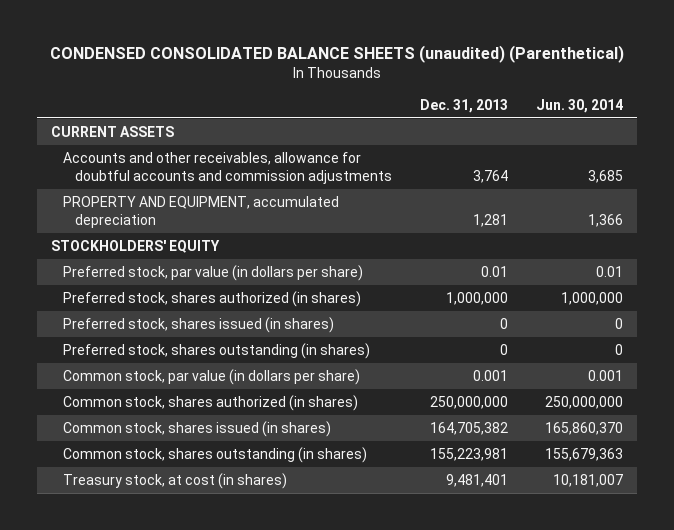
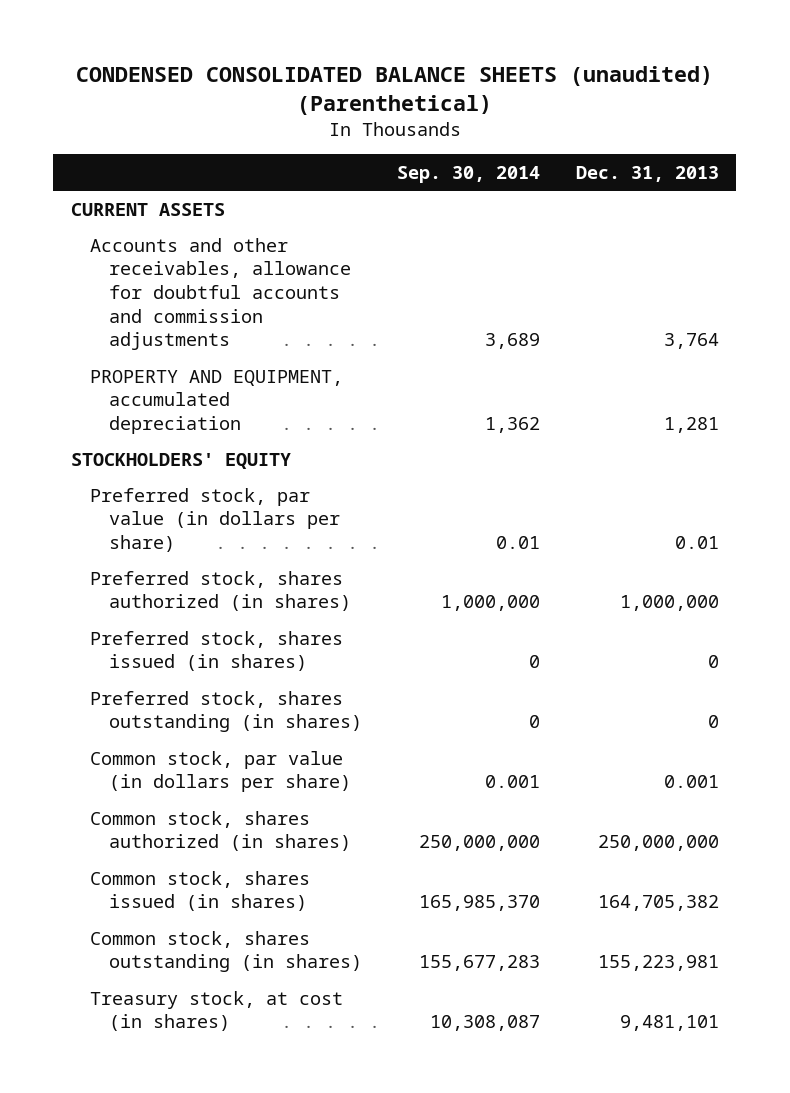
- | Dec. 31, 2013 | Jun. 30, 2014
+ | Sep. 30, 2014 | Dec. 31, 2013
- Treasury stock, at cost (in shares) | 9,481,401 | 10,181,007
+ Treasury stock, at cost (in shares) | 10,308,087 | 9,481,101

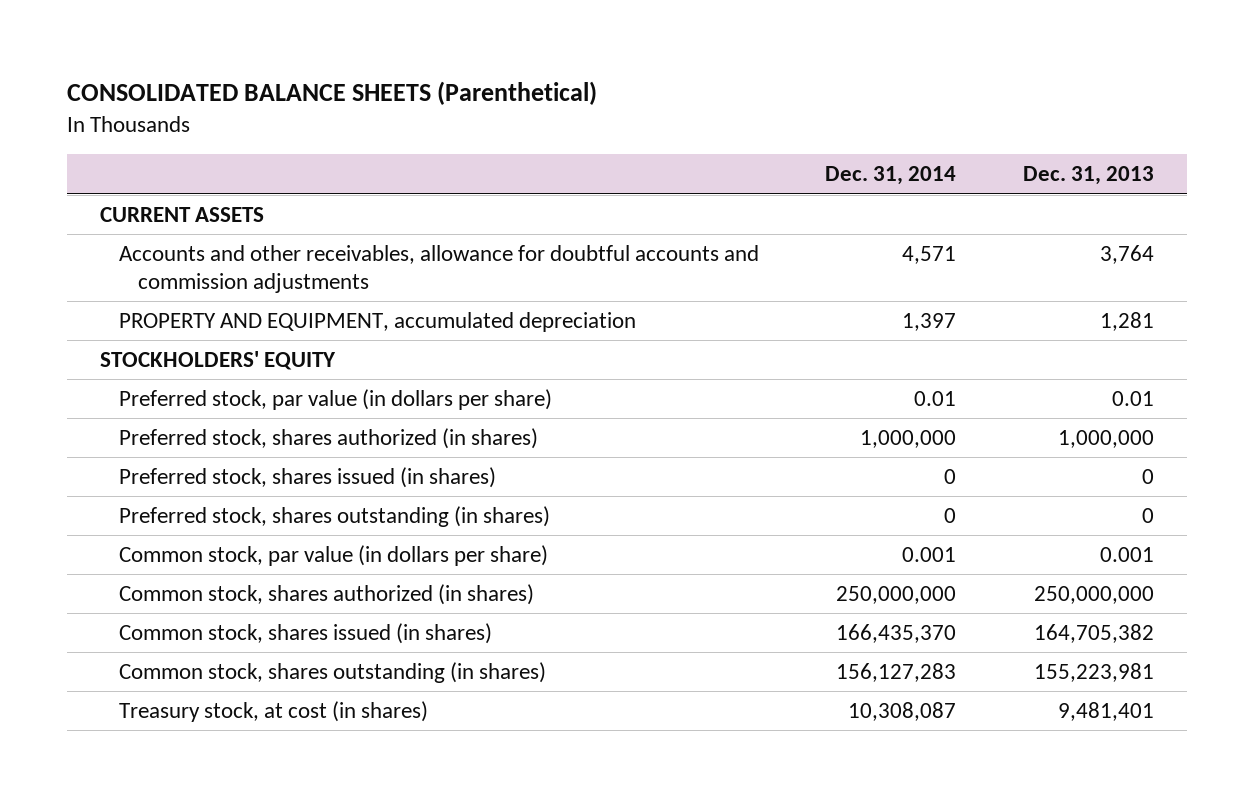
- CONDENSED CONSOLIDATED BALANCE SHEETS (unaudited) (Parenthetical)
+ CONSOLIDATED BALANCE SHEETS (Parenthetical)
- | Sep. 30, 2014 | Dec. 31, 2013
+ | Dec. 31, 2014 | Dec. 31, 2013
- Treasury stock, at cost (in shares) | 10,308,087 | 9,481,101
+ Treasury stock, at cost (in shares) | 10,308,087 | 9,481,401

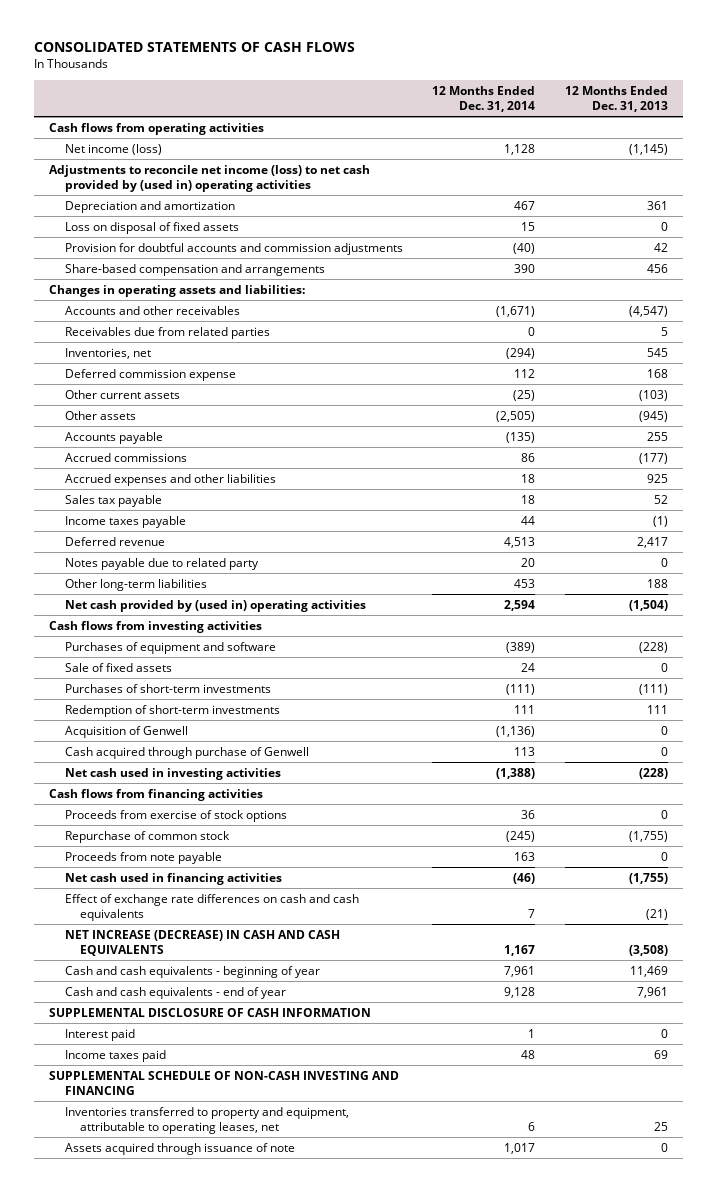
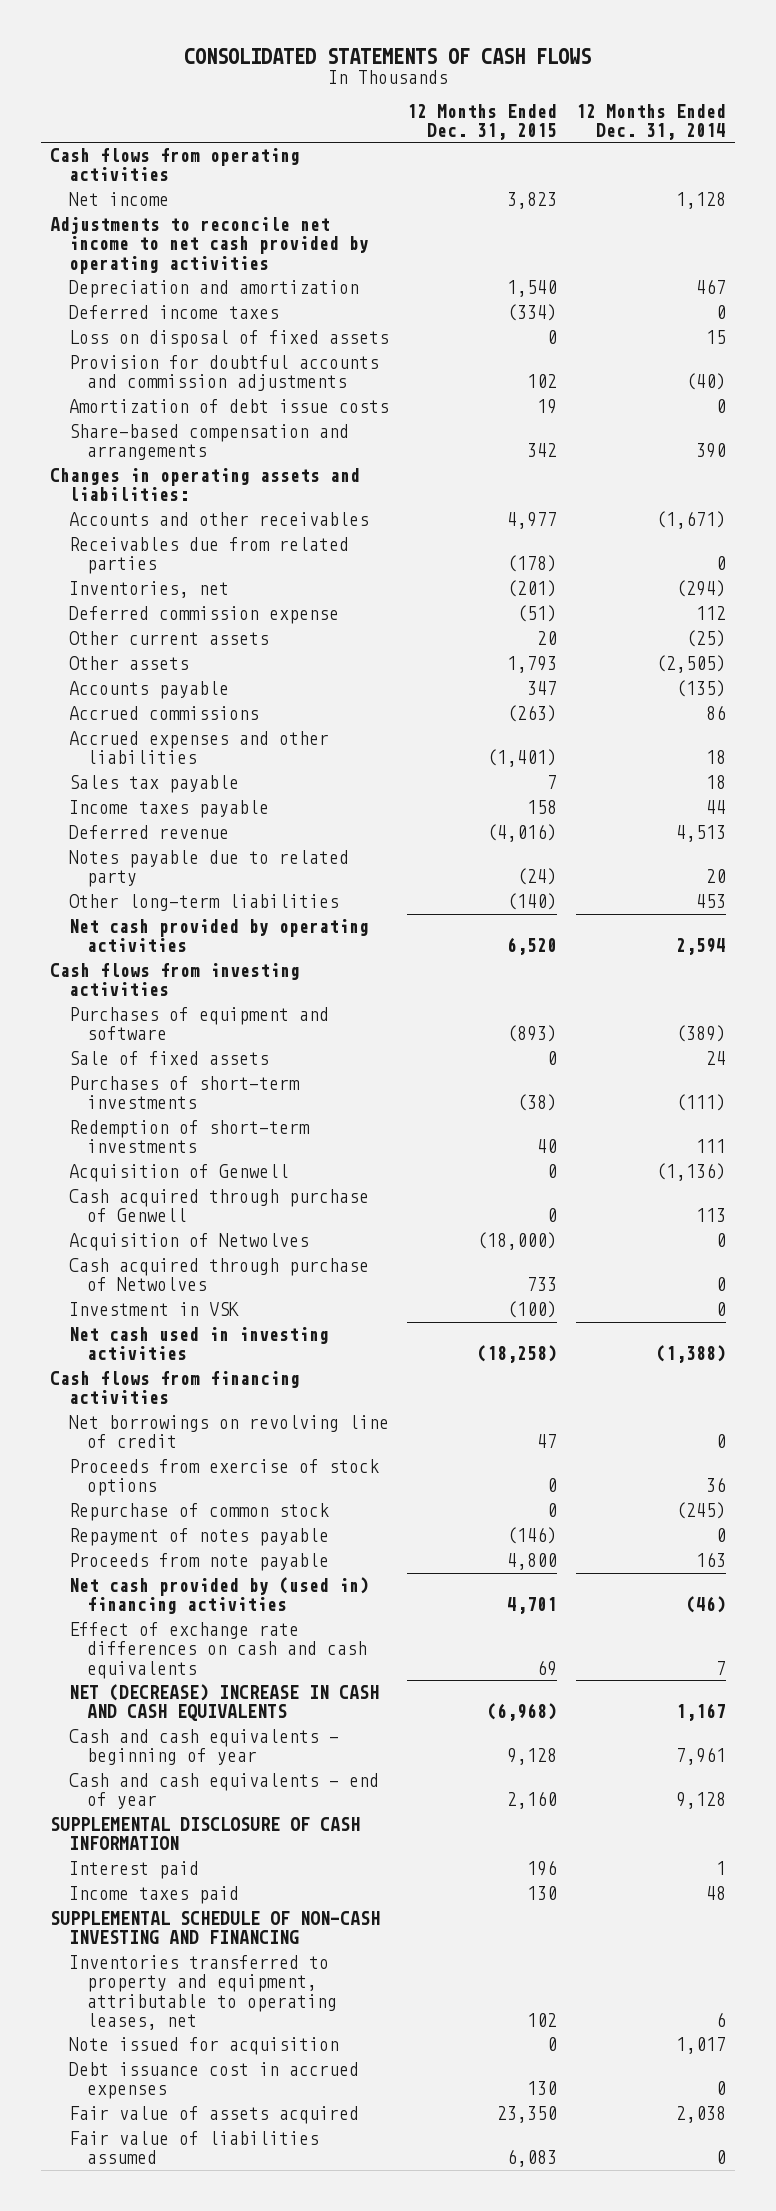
- | 12 Months Ended Dec. 31, 2014 | 12 Months Ended Dec. 31, 2013
+ | 12 Months Ended Dec. 31, 2015 | 12 Months Ended Dec. 31, 2014
- Net income (loss) | 1,128 | (1,145)
- Adjustments to reconcile net income (loss) to net cash provided by (used in) operating activities
+ Net income | 3,823 | 1,128
+ Adjustments to reconcile net income to net cash provided by operating activities
+ Deferred income taxes | (334) | 0
+ Amortization of debt issue costs | 19 | 0
- Net cash provided by (used in) operating activities | 2,594 | (1,504)
+ Net cash provided by operating activities | 6,520 | 2,594
+ Acquisition of Netwolves | (18,000) | 0
+ Cash acquired through purchase of Netwolves | 733 | 0
+ Investment in VSK | (100) | 0
+ Net borrowings on revolving line of credit | 47 | 0
+ Repayment of notes payable | (146) | 0
- Net cash used in financing activities | (46) | (1,755)
+ Net cash provided by (used in) financing activities | 4,701 | (46)
- NET INCREASE (DECREASE) IN CASH AND CASH EQUIVALENTS | 1,167 | (3,508)
+ NET (DECREASE) INCREASE IN CASH AND CASH EQUIVALENTS | (6,968) | 1,167
- Assets acquired through issuance of note | 1,017 | 0
+ Note issued for acquisition | 0 | 1,017
+ Debt issuance cost in accrued expenses | 130 | 0
+ Fair value of assets acquired | 23,350 | 2,038
+ Fair value of liabilities assumed | 6,083 | 0

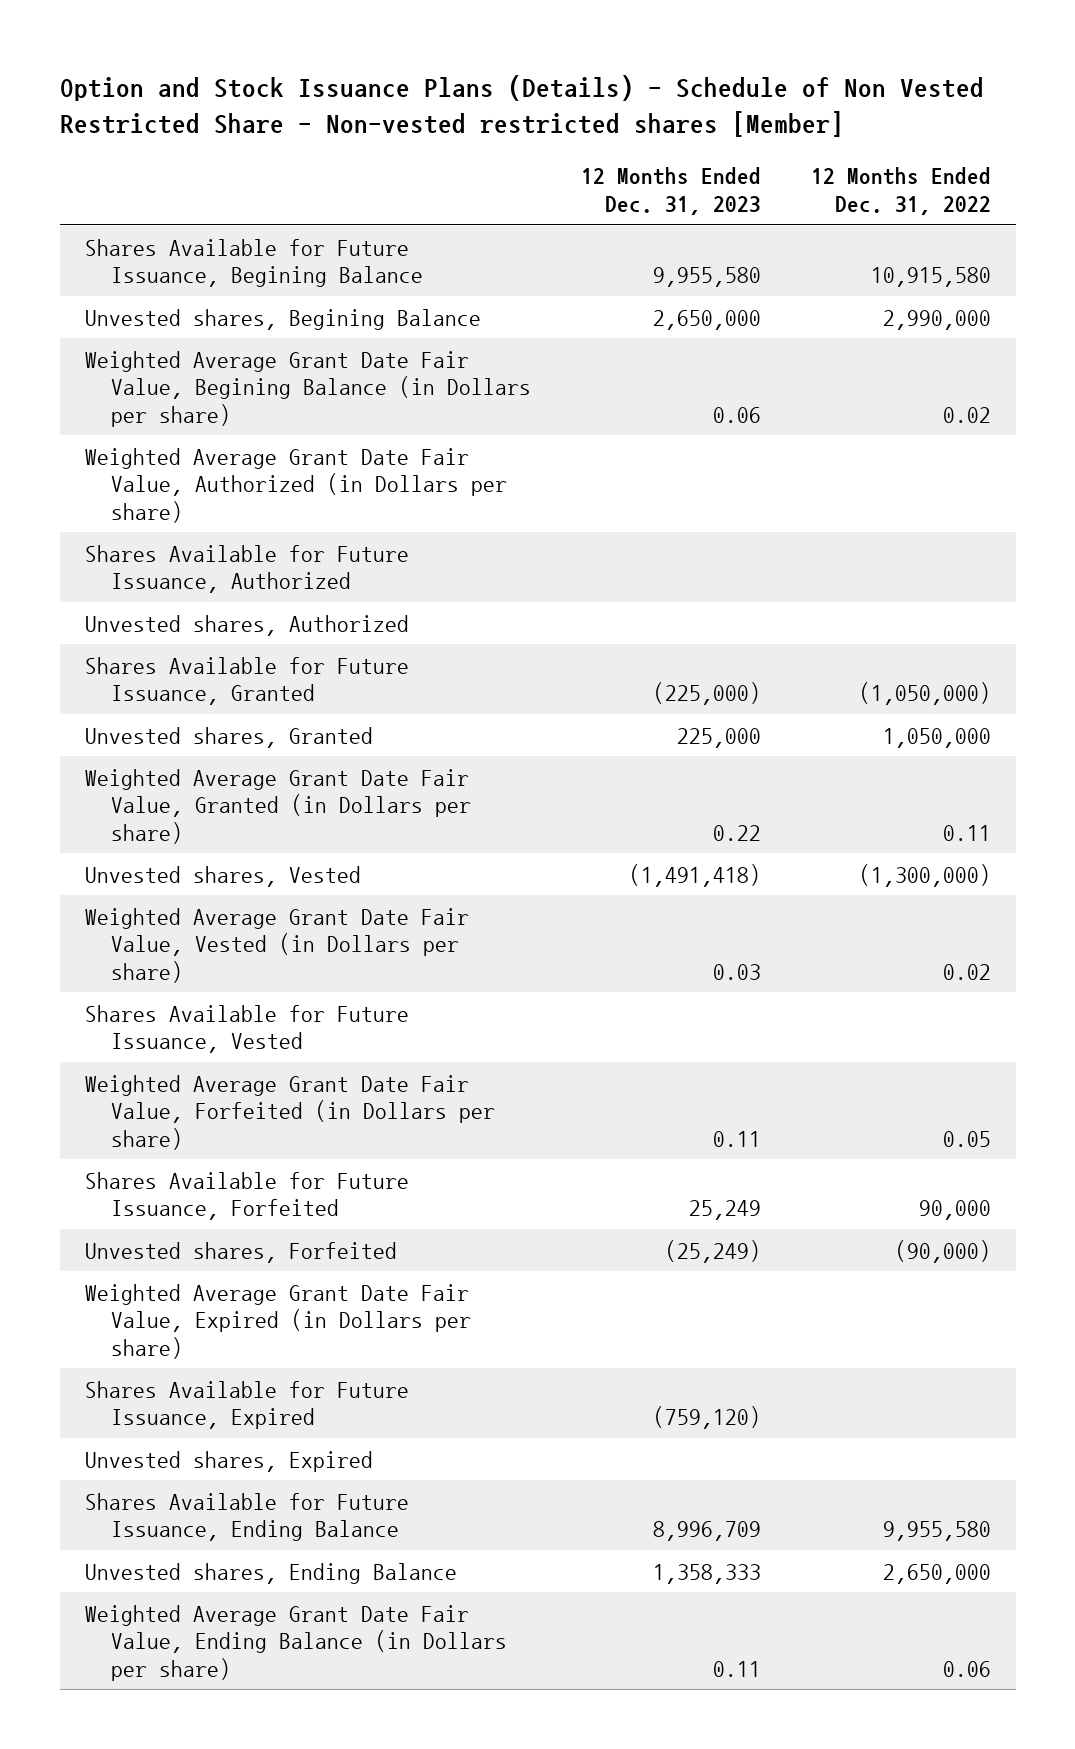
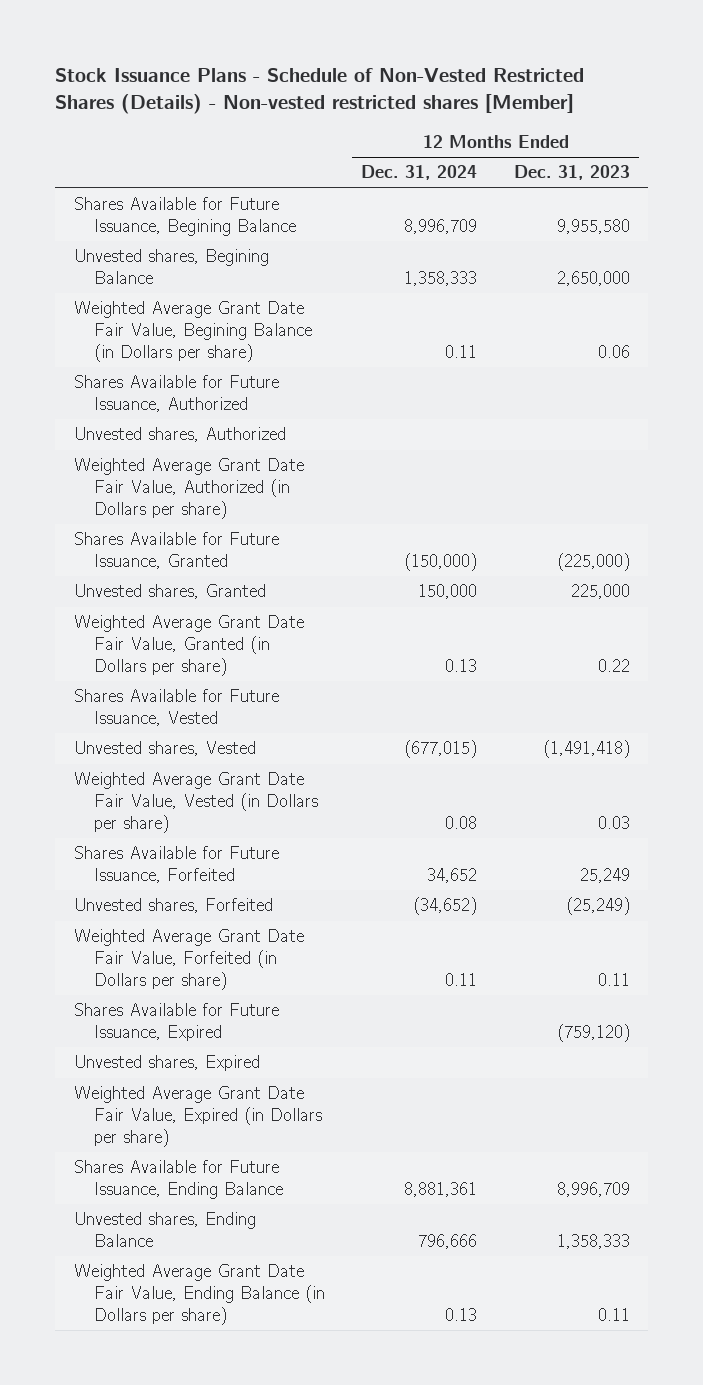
- Option and Stock Issuance Plans (Details) - Schedule of Non Vested Restricted Share - Non-vested restricted shares [Member]
+ Stock Issuance Plans - Schedule of Non-Vested Restricted Shares (Details) - Non-vested restricted shares [Member]
- | 12 Months Ended Dec. 31, 2023 | 12 Months Ended Dec. 31, 2022
+ | 12 Months Ended Dec. 31, 2024 | 12 Months Ended Dec. 31, 2023
moved down: Weighted Average Grant Date Fair Value, Authorized (in Dollars per share)
moved up: Shares Available for Future Issuance, Vested
moved down: Weighted Average Grant Date Fair Value, Forfeited (in Dollars per share) | 0.11 | 0.11
moved down: Weighted Average Grant Date Fair Value, Expired (in Dollars per share)

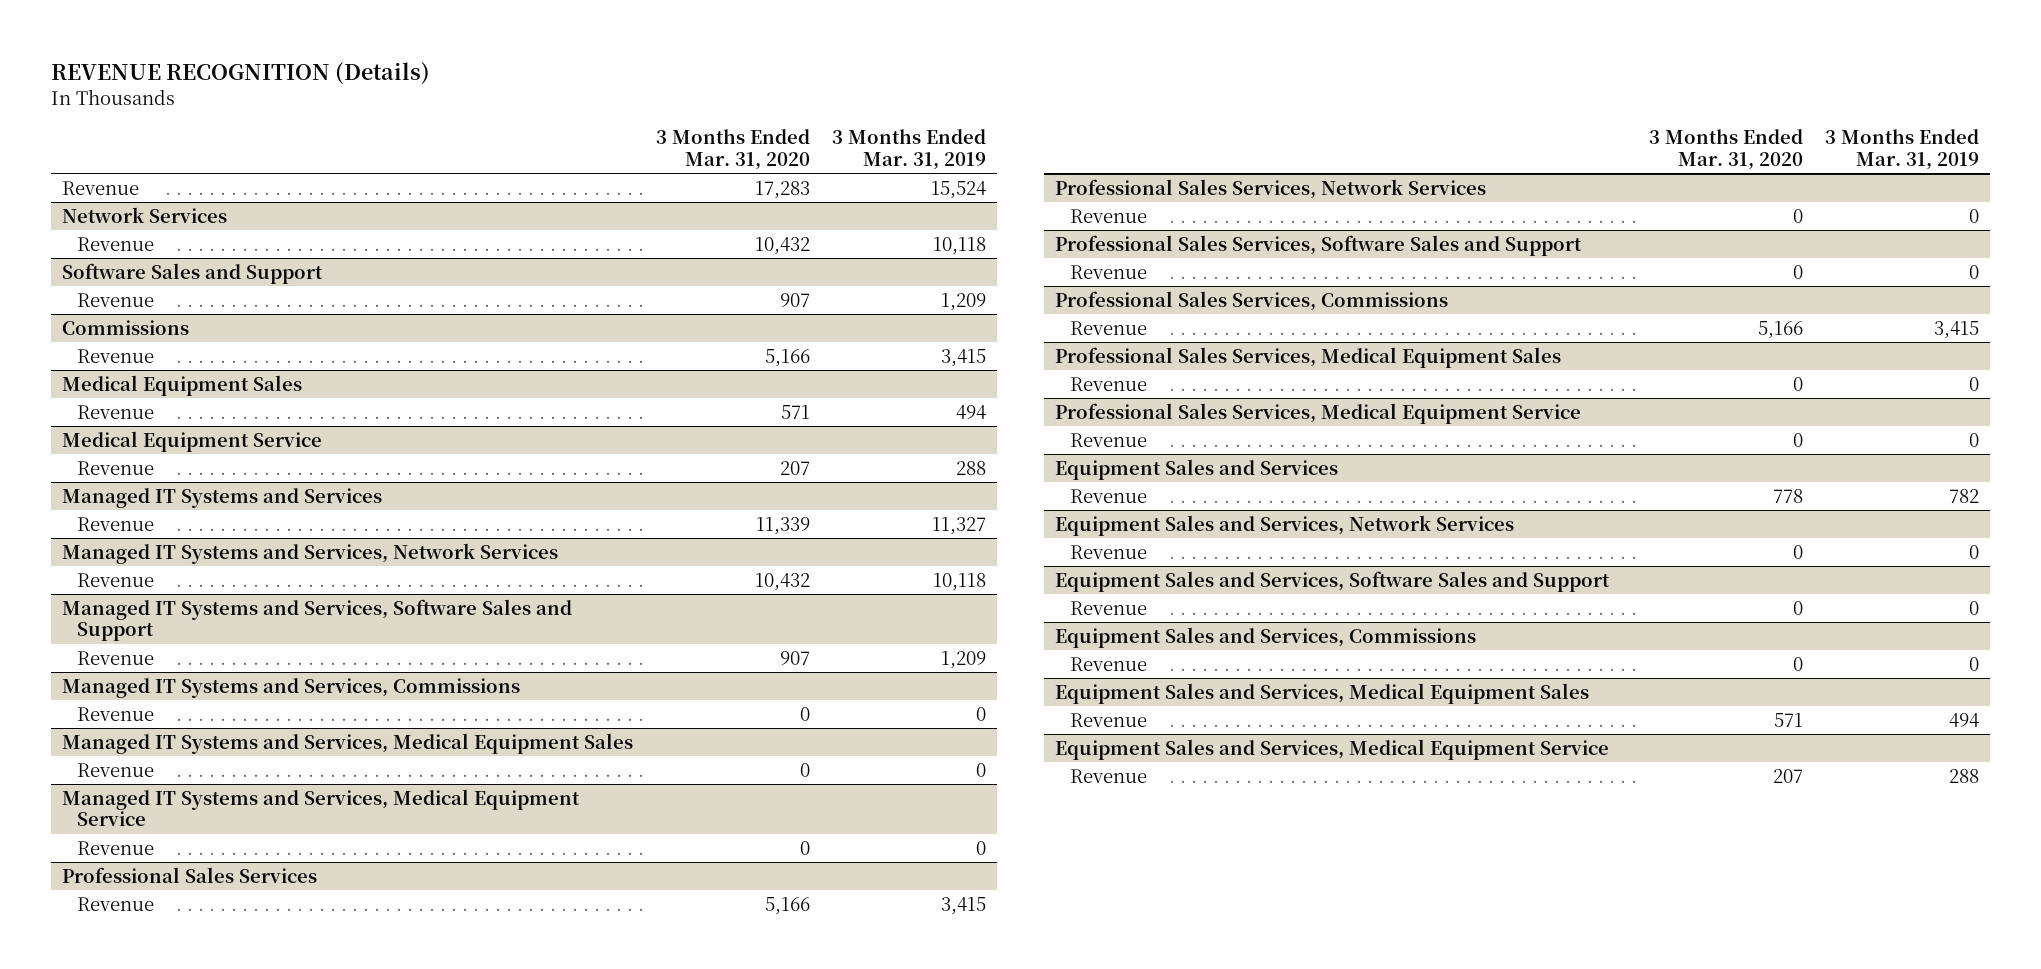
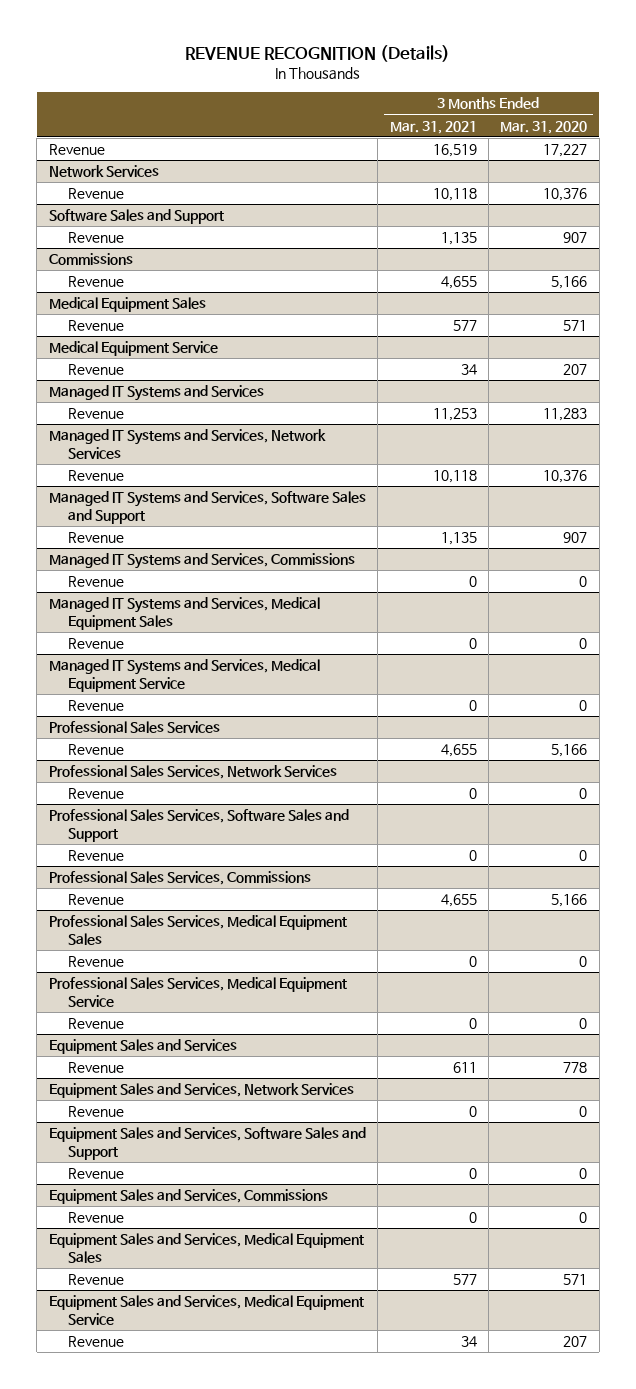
- | 3 Months Ended Mar. 31, 2020 | 3 Months Ended Mar. 31, 2019
+ | 3 Months Ended Mar. 31, 2021 | 3 Months Ended Mar. 31, 2020
- Revenue | 17,283 | 15,524
+ Revenue | 16,519 | 17,227
@ Network Services
- Revenue | 10,432 | 10,118
+ Revenue | 10,118 | 10,376
@ Managed IT Systems and Services
- Revenue | 11,339 | 11,327
+ Revenue | 11,253 | 11,283
@ Managed IT Systems and Services, Network Services
- Revenue | 10,432 | 10,118
+ Revenue | 10,118 | 10,376

